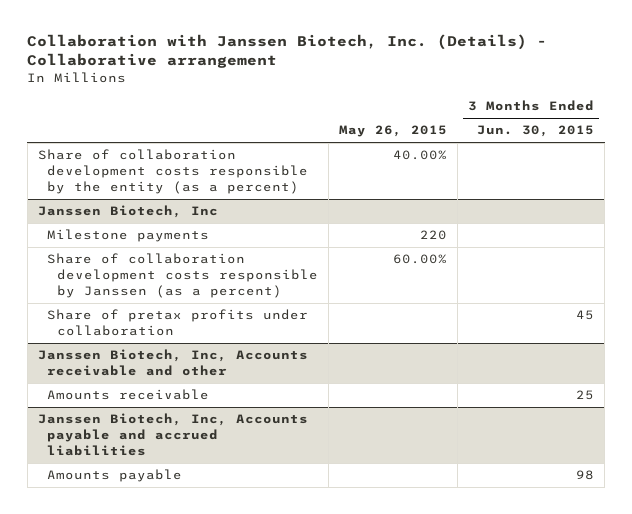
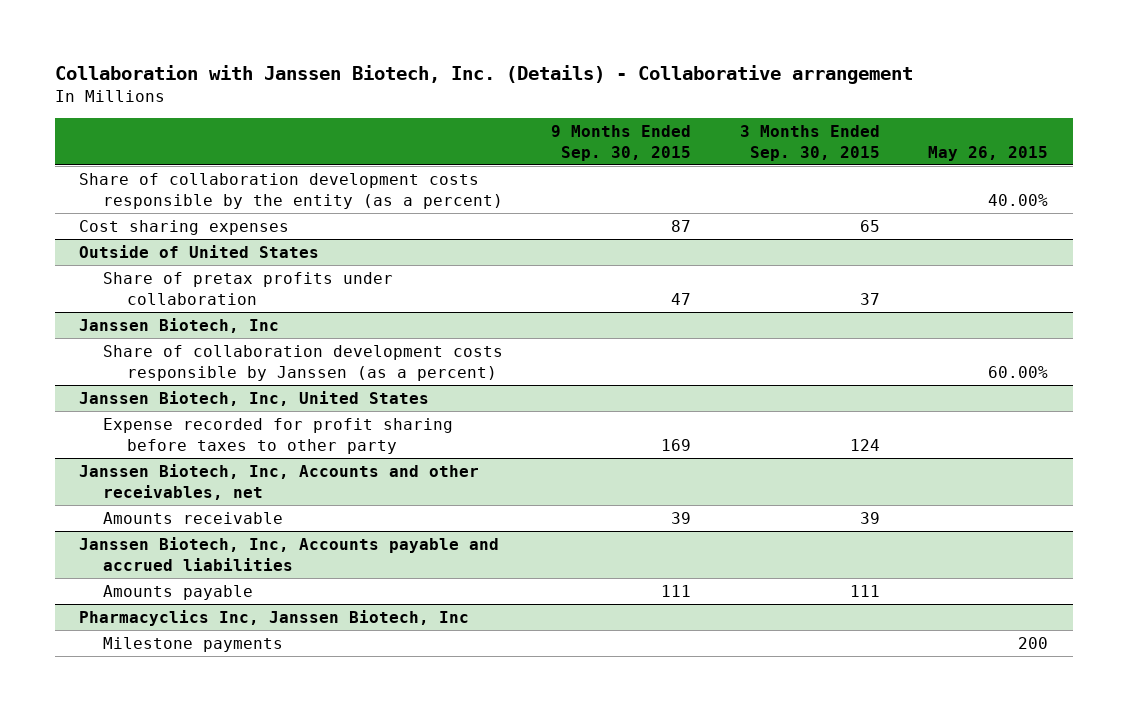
- | May 26, 2015 | 3 Months Ended Jun. 30, 2015
+ | 9 Months Ended Sep. 30, 2015 | 3 Months Ended Sep. 30, 2015 | May 26, 2015
+ Cost sharing expenses | 87 | 65 |
+ Outside of United States
+ Share of pretax profits under collaboration | 47 | 37 |
@ Janssen Biotech, Inc
- Milestone payments | 220 |
- Share of pretax profits under collaboration | | 45
- Janssen Biotech, Inc, Accounts receivable and other
+ Janssen Biotech, Inc, United States
+ Expense recorded for profit sharing before taxes to other party | 169 | 124 |
+ Janssen Biotech, Inc, Accounts and other receivables, net
+ Pharmacyclics Inc, Janssen Biotech, Inc
+ Milestone payments | | | 200

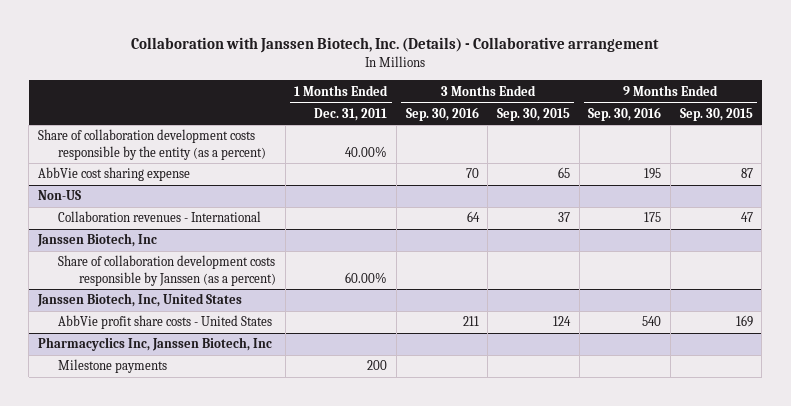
- | 9 Months Ended Sep. 30, 2015 | 3 Months Ended Sep. 30, 2015 | May 26, 2015
+ | 1 Months Ended Dec. 31, 2011 | 3 Months Ended Sep. 30, 2016 | 3 Months Ended Sep. 30, 2015 | 9 Months Ended Sep. 30, 2016 | 9 Months Ended Sep. 30, 2015
- Cost sharing expenses | 87 | 65 |
- Outside of United States
- Share of pretax profits under collaboration | 47 | 37 |
+ AbbVie cost sharing expense | | 70 | 65 | 195 | 87
+ Non-US
+ Collaboration revenues - International | | 64 | 37 | 175 | 47
@ Janssen Biotech, Inc, United States
- Expense recorded for profit sharing before taxes to other party | 169 | 124 |
- Janssen Biotech, Inc, Accounts and other receivables, net
- Amounts receivable | 39 | 39 |
- Janssen Biotech, Inc, Accounts payable and accrued liabilities
- Amounts payable | 111 | 111 |
@ Janssen Biotech, Inc, United States
+ AbbVie profit share costs - United States | | 211 | 124 | 540 | 169

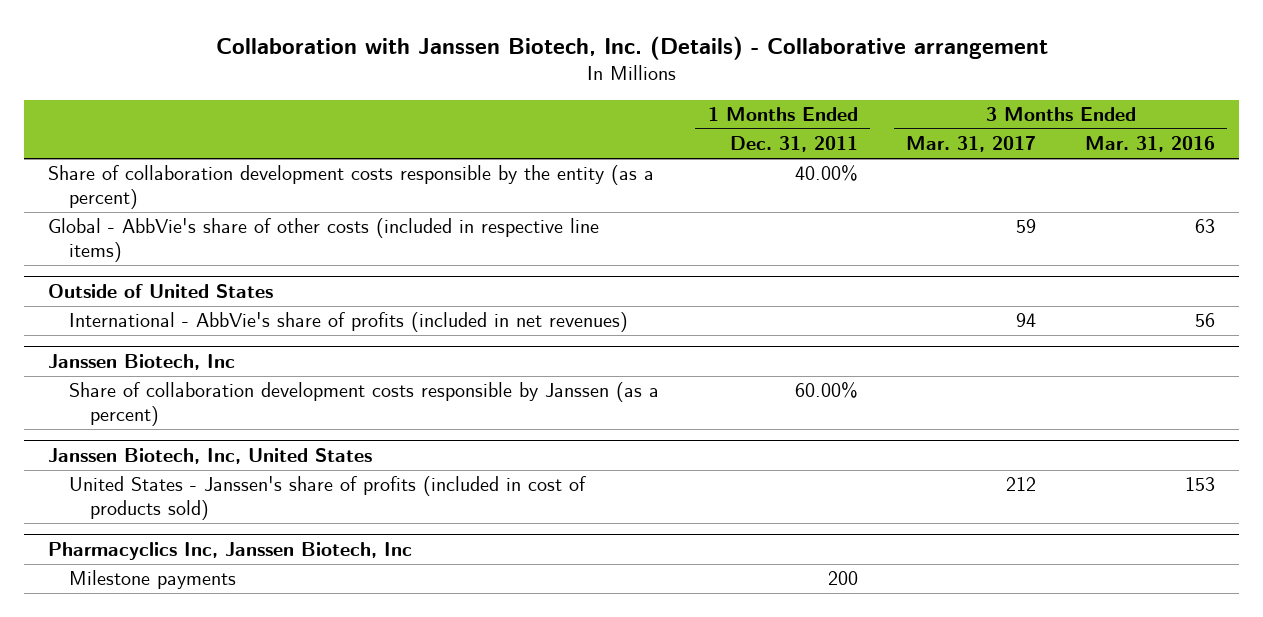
- | 1 Months Ended Dec. 31, 2011 | 3 Months Ended Sep. 30, 2016 | 3 Months Ended Sep. 30, 2015 | 9 Months Ended Sep. 30, 2016 | 9 Months Ended Sep. 30, 2015
+ | 1 Months Ended Dec. 31, 2011 | 3 Months Ended Mar. 31, 2017 | 3 Months Ended Mar. 31, 2016
- AbbVie cost sharing expense | | 70 | 65 | 195 | 87
- Non-US
- Collaboration revenues - International | | 64 | 37 | 175 | 47
+ Global - AbbVie's share of other costs (included in respective line items) | | 59 | 63
+ Outside of United States
+ International - AbbVie's share of profits (included in net revenues) | | 94 | 56
@ Janssen Biotech, Inc, United States
- AbbVie profit share costs - United States | | 211 | 124 | 540 | 169
+ United States - Janssen's share of profits (included in cost of products sold) | | 212 | 153

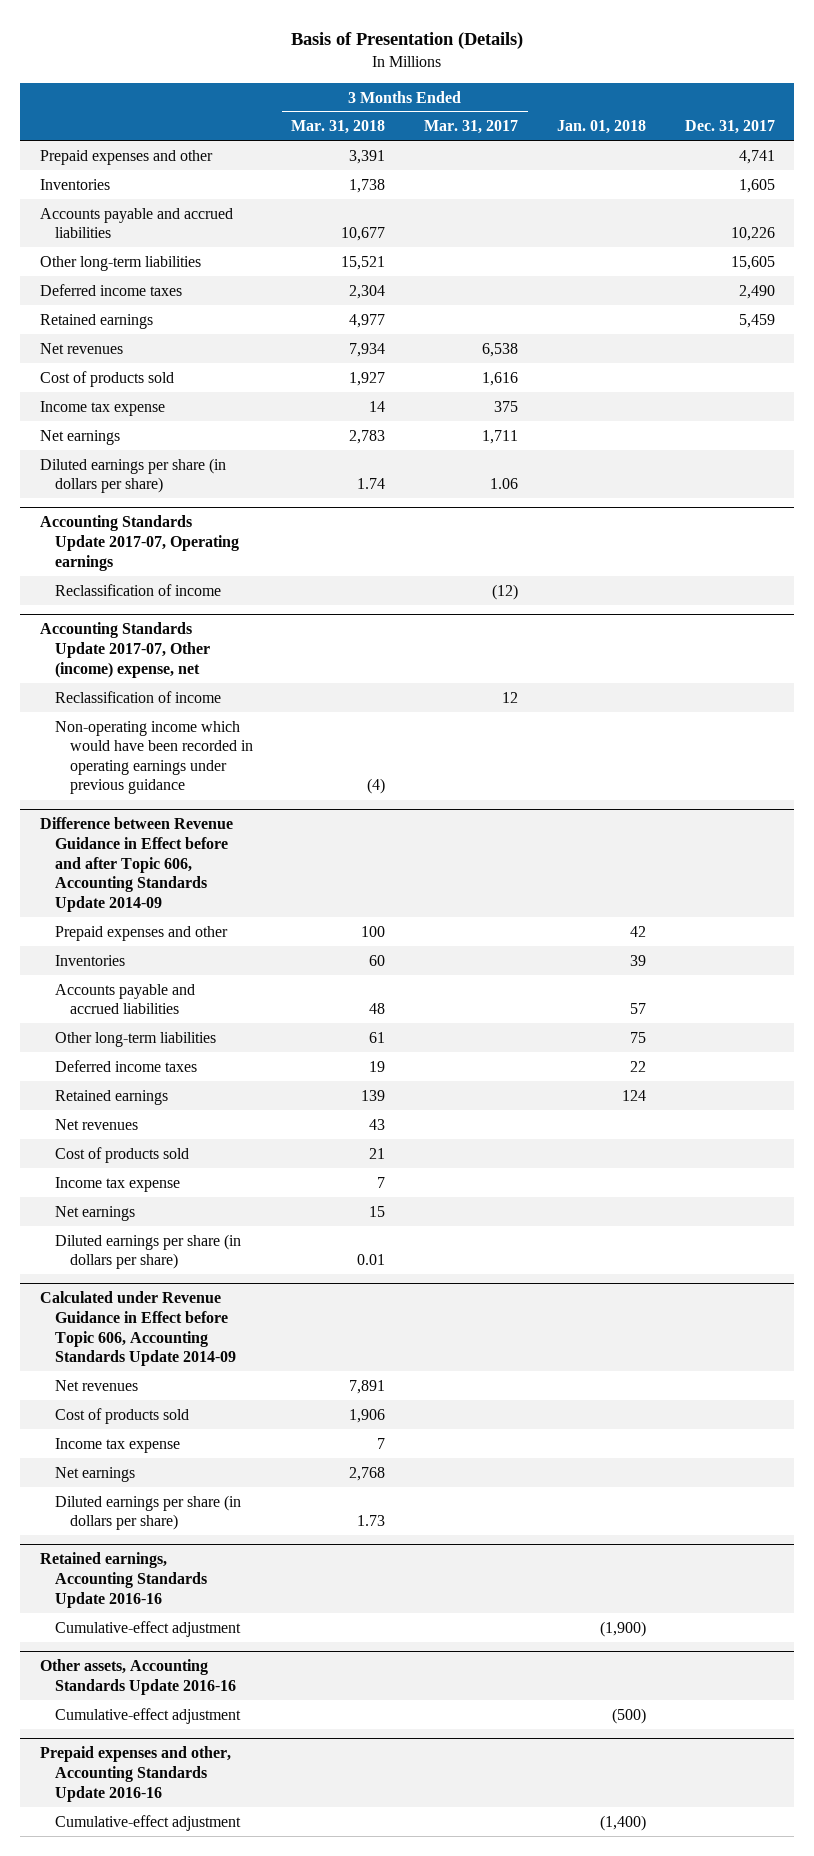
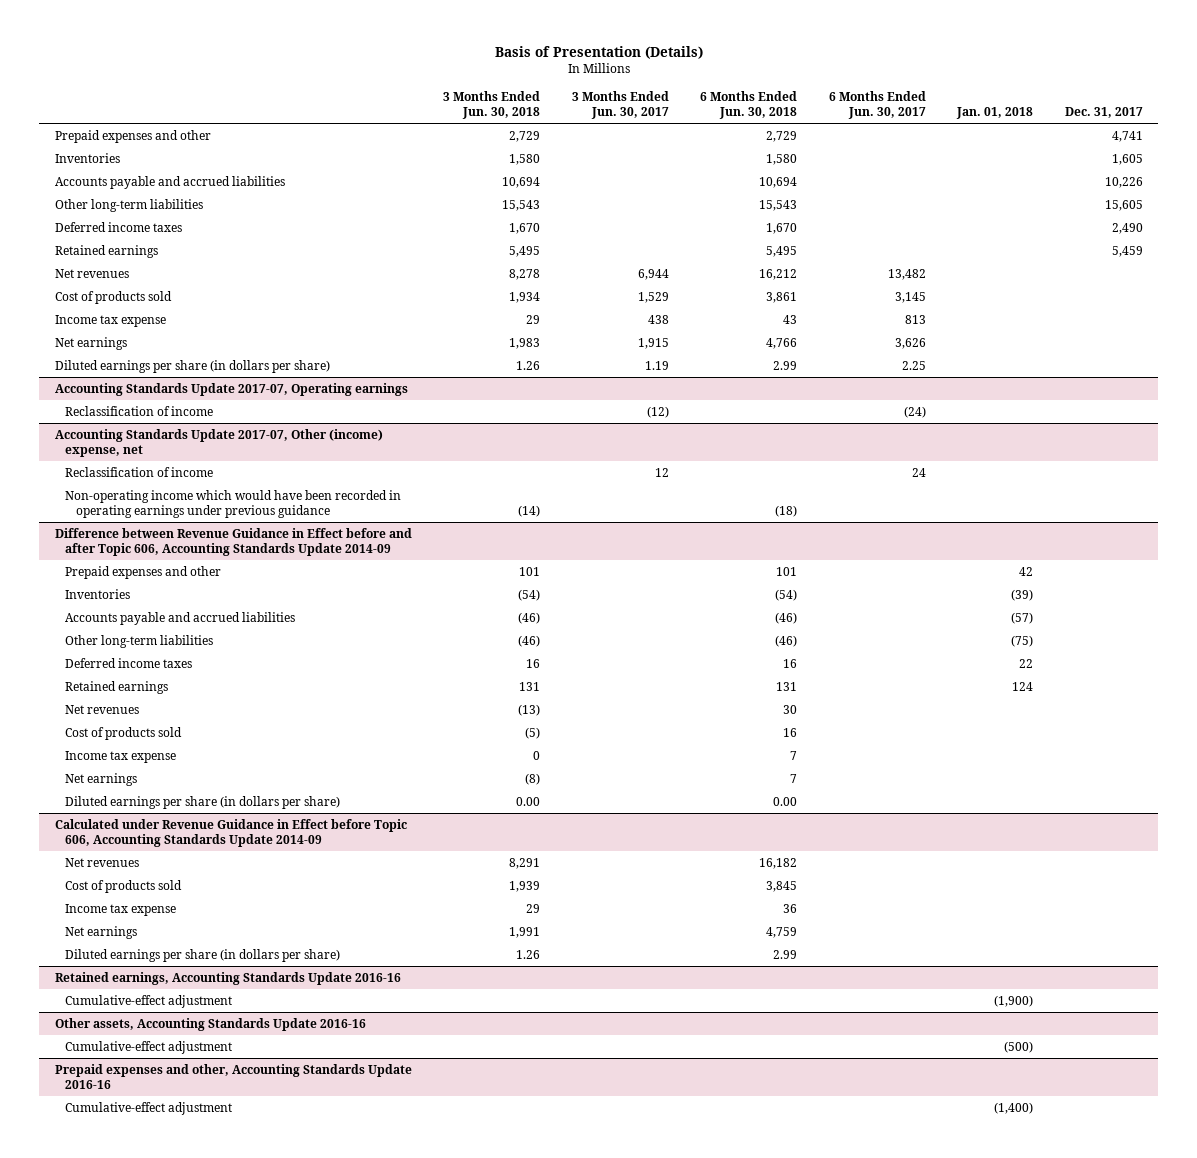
- | 3 Months Ended Mar. 31, 2018 | 3 Months Ended Mar. 31, 2017 | Jan. 01, 2018 | Dec. 31, 2017
+ | 3 Months Ended Jun. 30, 2018 | 3 Months Ended Jun. 30, 2017 | 6 Months Ended Jun. 30, 2018 | 6 Months Ended Jun. 30, 2017 | Jan. 01, 2018 | Dec. 31, 2017
@ Difference between Revenue Guidance in Effect before and after Topic 606, Accounting Standards Update 2014-09
- Inventories | 60 | | 39 |
- Accounts payable and accrued liabilities | 48 | | 57 |
- Other long-term liabilities | 61 | | 75 |
+ Inventories | (54) | | (54) | | (39) |
+ Accounts payable and accrued liabilities | (46) | | (46) | | (57) |
+ Other long-term liabilities | (46) | | (46) | | (75) |

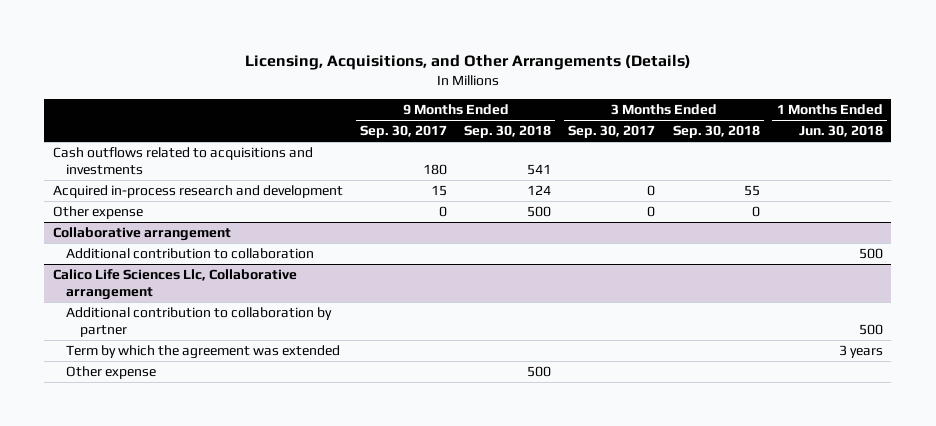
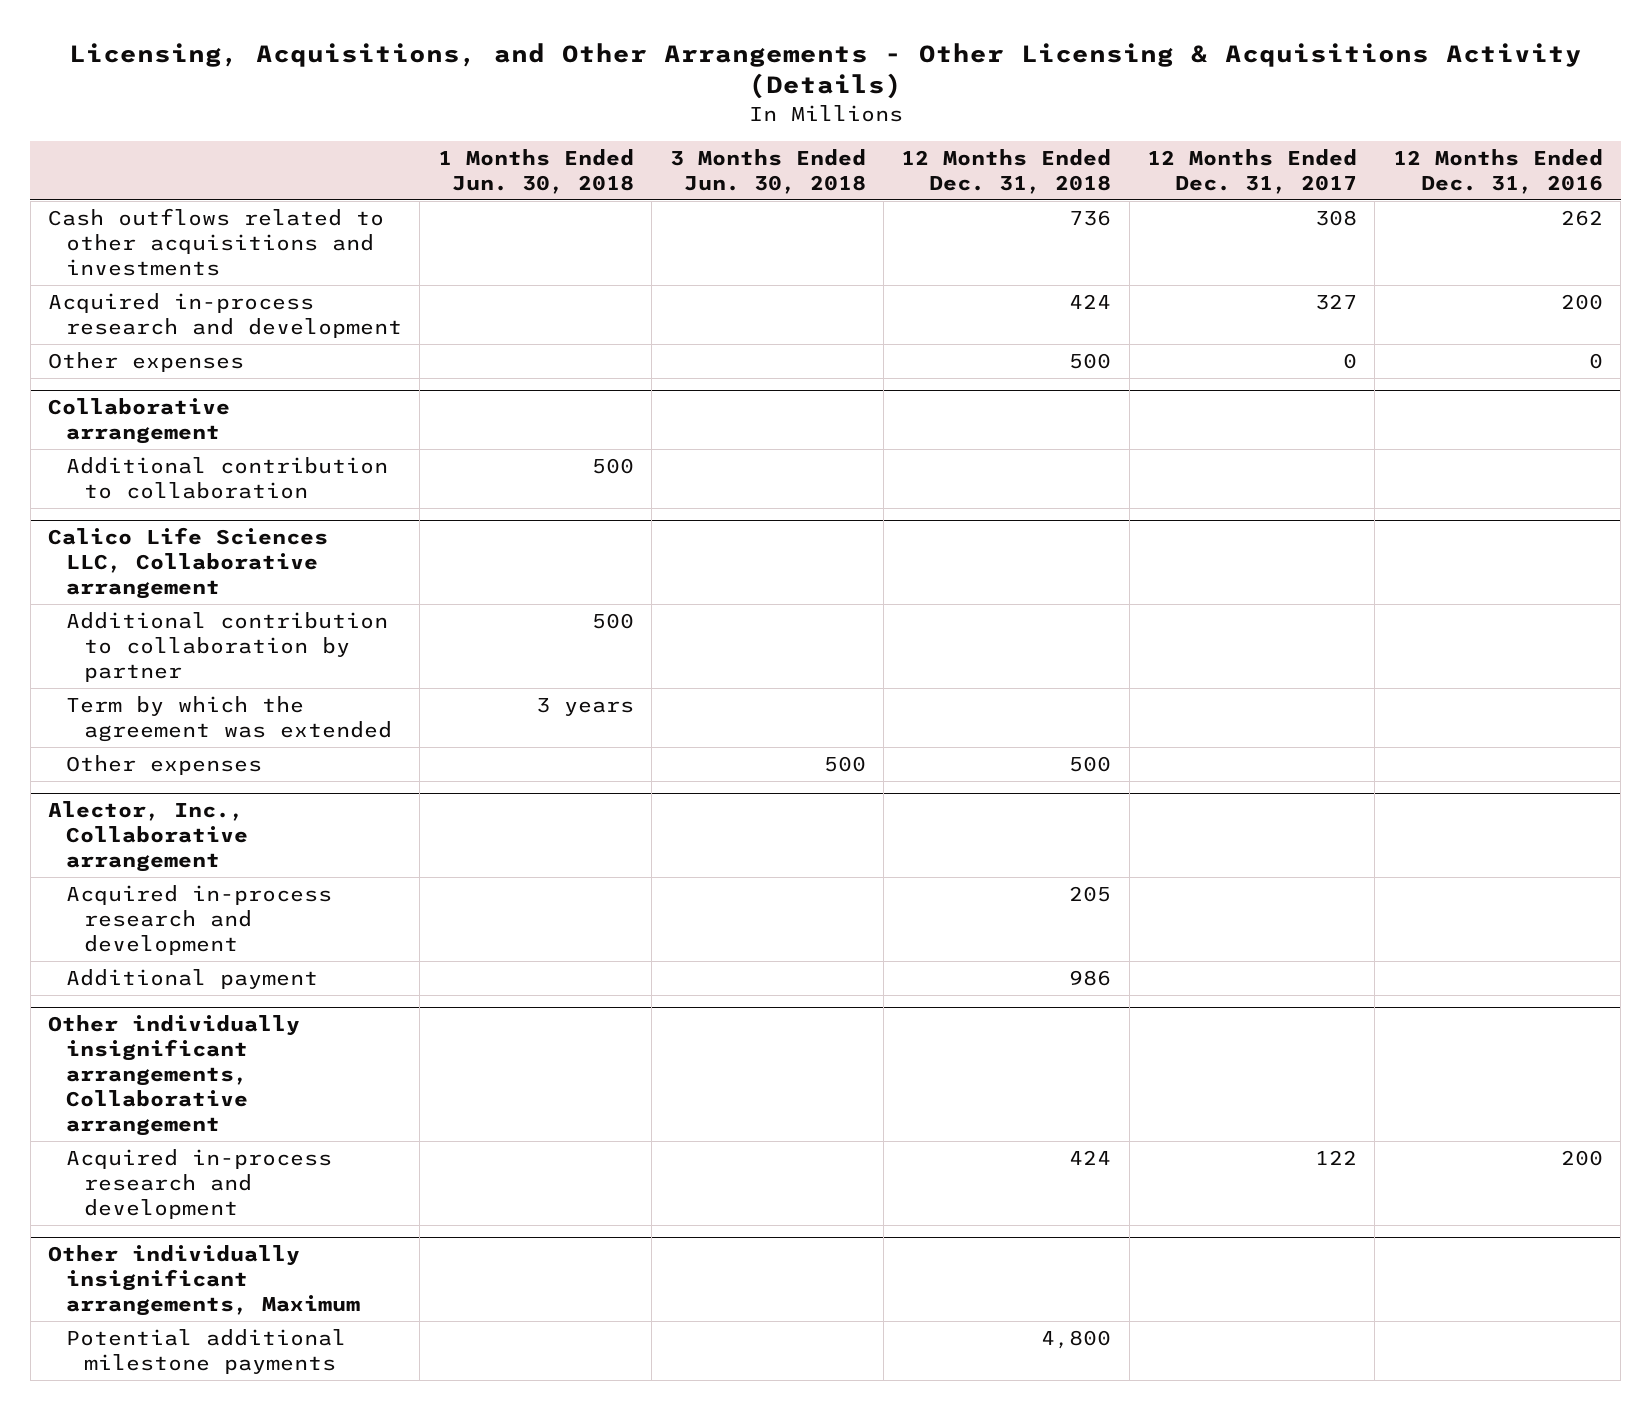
- Licensing, Acquisitions, and Other Arrangements (Details)
+ Licensing, Acquisitions, and Other Arrangements - Other Licensing & Acquisitions Activity (Details)
- | 9 Months Ended Sep. 30, 2017 | 9 Months Ended Sep. 30, 2018 | 3 Months Ended Sep. 30, 2017 | 3 Months Ended Sep. 30, 2018 | 1 Months Ended Jun. 30, 2018
+ | 1 Months Ended Jun. 30, 2018 | 3 Months Ended Jun. 30, 2018 | 12 Months Ended Dec. 31, 2018 | 12 Months Ended Dec. 31, 2017 | 12 Months Ended Dec. 31, 2016
- Cash outflows related to acquisitions and investments | 180 | 541 | | |
+ Cash outflows related to other acquisitions and investments | | | 736 | 308 | 262
- Other expense | 0 | 500 | 0 | 0 |
+ Other expenses | | | 500 | 0 | 0
- Calico Life Sciences Llc, Collaborative arrangement
+ Calico Life Sciences LLC, Collaborative arrangement
- Other expense | | 500 | | |
+ Other expenses | | 500 | 500 | |
+ Alector, Inc., Collaborative arrangement
+ Acquired in-process research and development | | | 205 | |
+ Additional payment | | | 986 | |
+ Other individually insignificant arrangements, Collaborative arrangement
+ Acquired in-process research and development | | | 424 | 122 | 200
+ Other individually insignificant arrangements, Maximum
+ Potential additional milestone payments | | | 4,800 | |

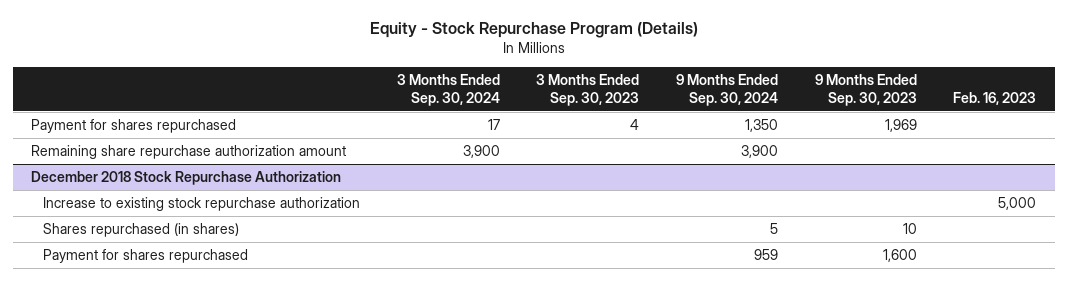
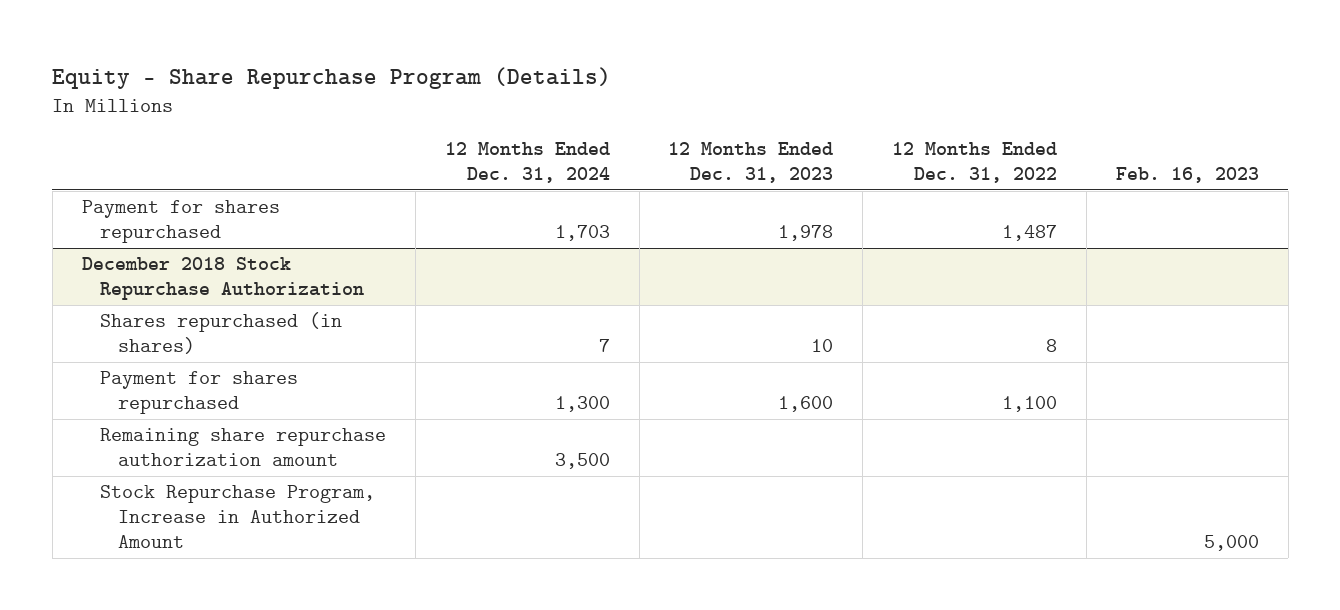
- Equity - Stock Repurchase Program (Details)
+ Equity - Share Repurchase Program (Details)
- | 3 Months Ended Sep. 30, 2024 | 3 Months Ended Sep. 30, 2023 | 9 Months Ended Sep. 30, 2024 | 9 Months Ended Sep. 30, 2023 | Feb. 16, 2023
+ | 12 Months Ended Dec. 31, 2024 | 12 Months Ended Dec. 31, 2023 | 12 Months Ended Dec. 31, 2022 | Feb. 16, 2023
- Remaining share repurchase authorization amount | 3,900 | | 3,900 | |
@ December 2018 Stock Repurchase Authorization
- Increase to existing stock repurchase authorization | | | | | 5,000
+ Remaining share repurchase authorization amount | 3,500 | | |
+ Stock Repurchase Program, Increase in Authorized Amount | | | | 5,000

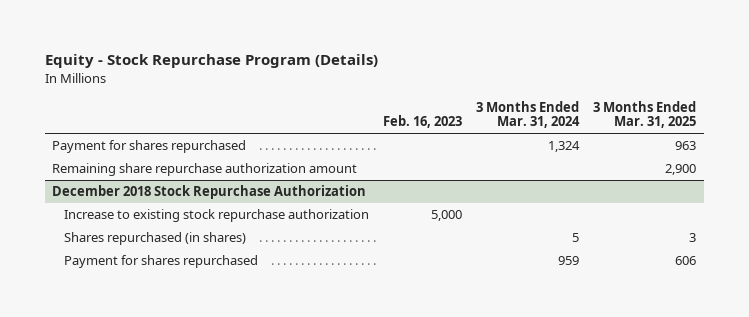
- Equity - Share Repurchase Program (Details)
+ Equity - Stock Repurchase Program (Details)
- | 12 Months Ended Dec. 31, 2024 | 12 Months Ended Dec. 31, 2023 | 12 Months Ended Dec. 31, 2022 | Feb. 16, 2023
+ | Feb. 16, 2023 | 3 Months Ended Mar. 31, 2024 | 3 Months Ended Mar. 31, 2025
+ Remaining share repurchase authorization amount | | | 2,900
@ December 2018 Stock Repurchase Authorization
+ Increase to existing stock repurchase authorization | 5,000 | |
- Remaining share repurchase authorization amount | 3,500 | | |
- Stock Repurchase Program, Increase in Authorized Amount | | | | 5,000

